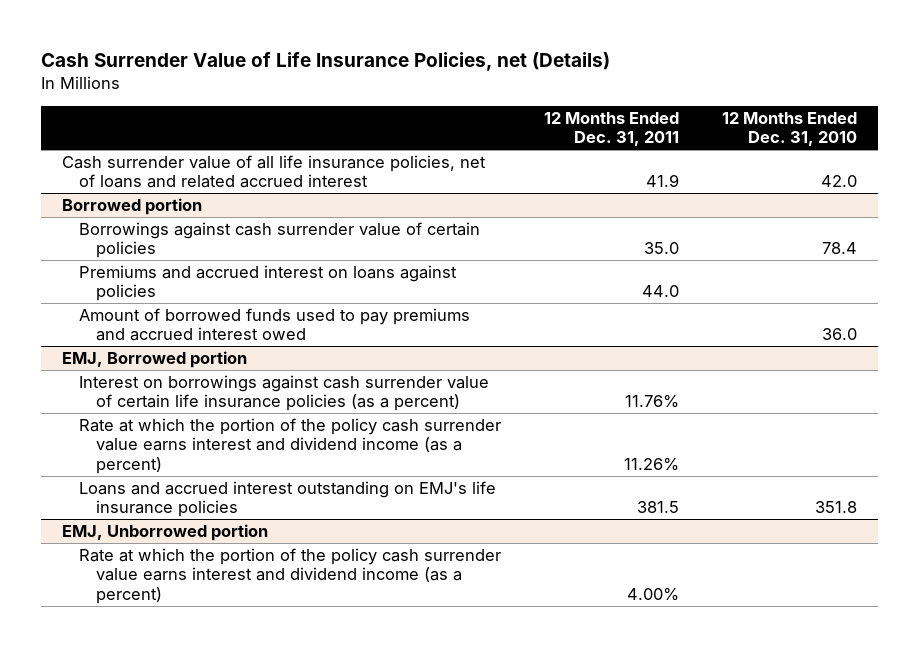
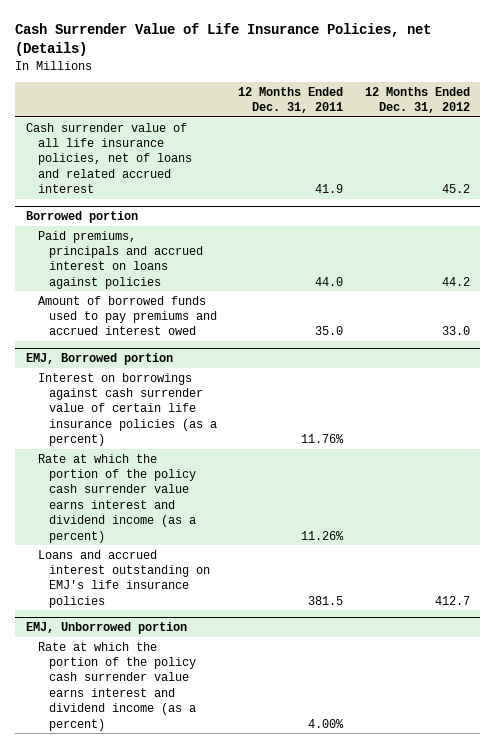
- | 12 Months Ended Dec. 31, 2011 | 12 Months Ended Dec. 31, 2010
+ | 12 Months Ended Dec. 31, 2011 | 12 Months Ended Dec. 31, 2012
@ Borrowed portion
- Borrowings against cash surrender value of certain policies | 35.0 | 78.4
- Premiums and accrued interest on loans against policies | 44.0 |
- Amount of borrowed funds used to pay premiums and accrued interest owed | | 36.0
+ Paid premiums, principals and accrued interest on loans against policies | 44.0 | 44.2
+ Amount of borrowed funds used to pay premiums and accrued interest owed | 35.0 | 33.0

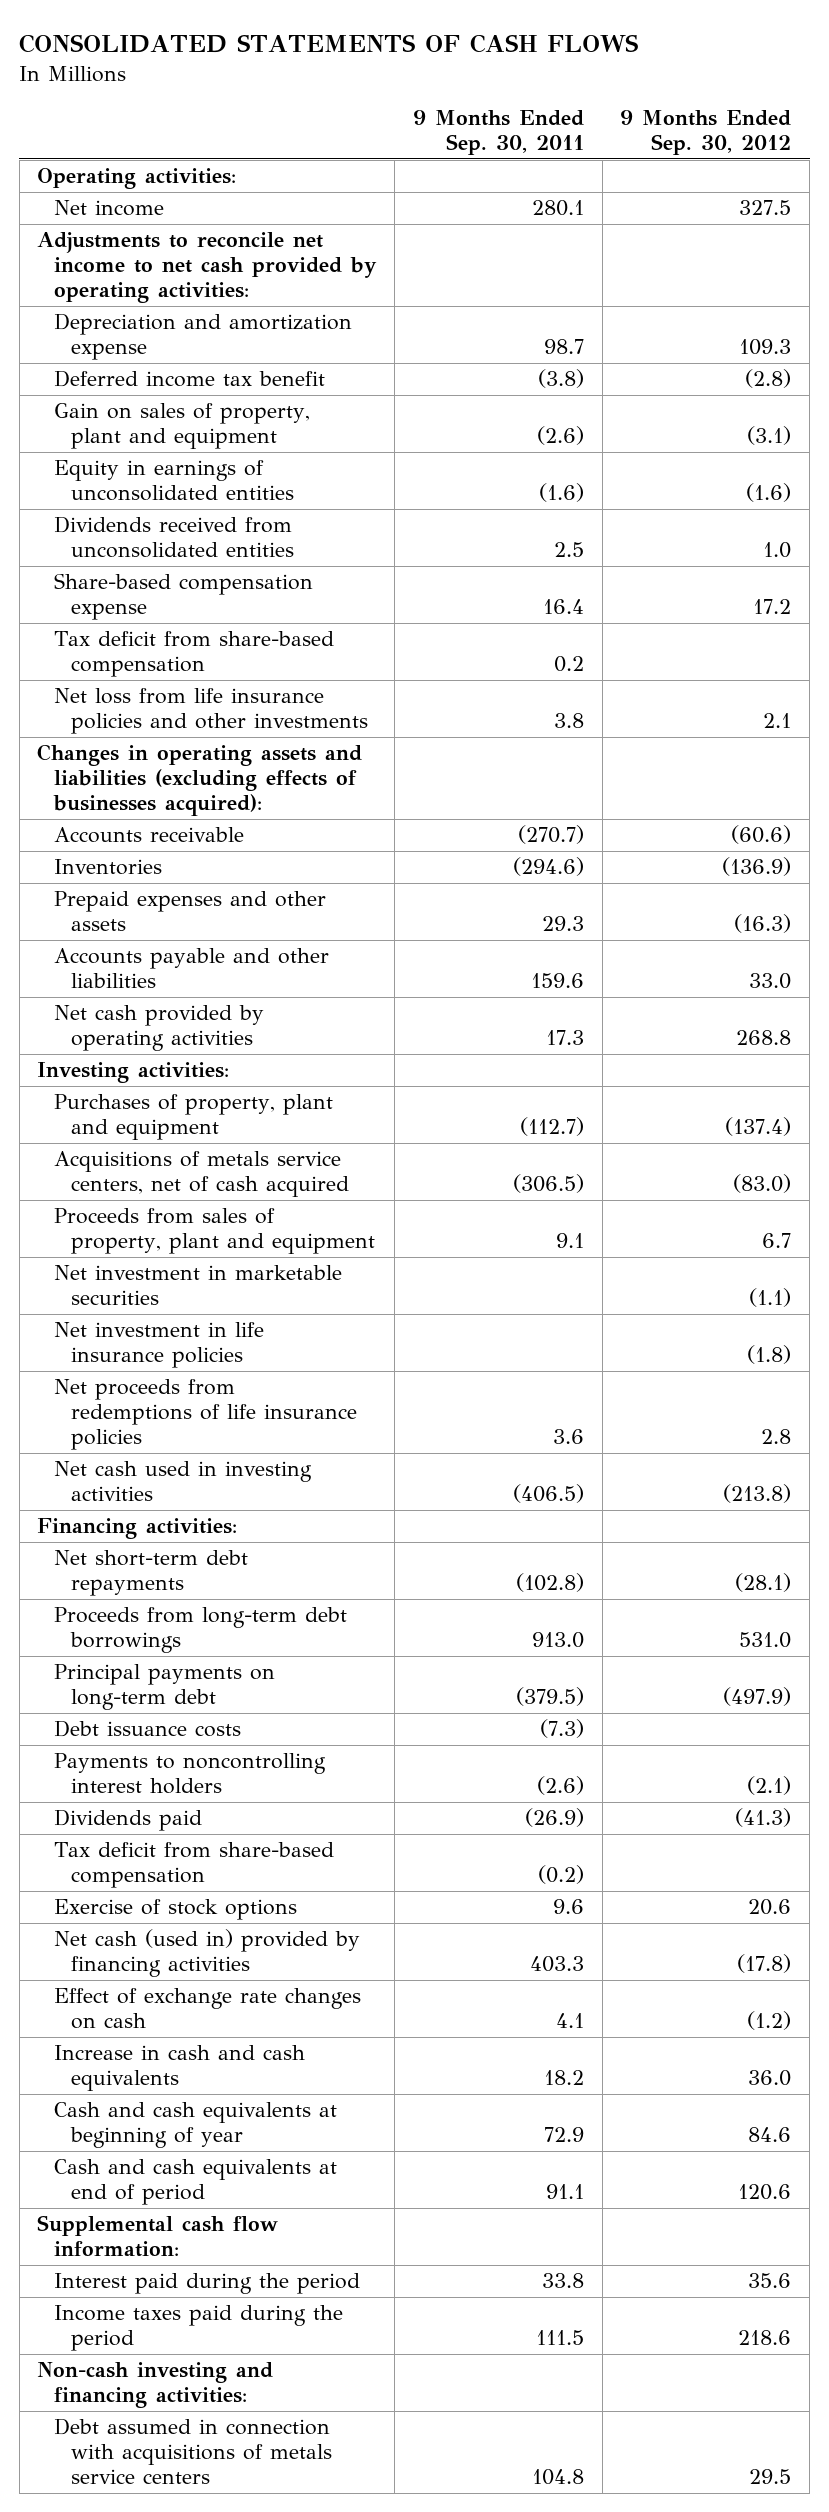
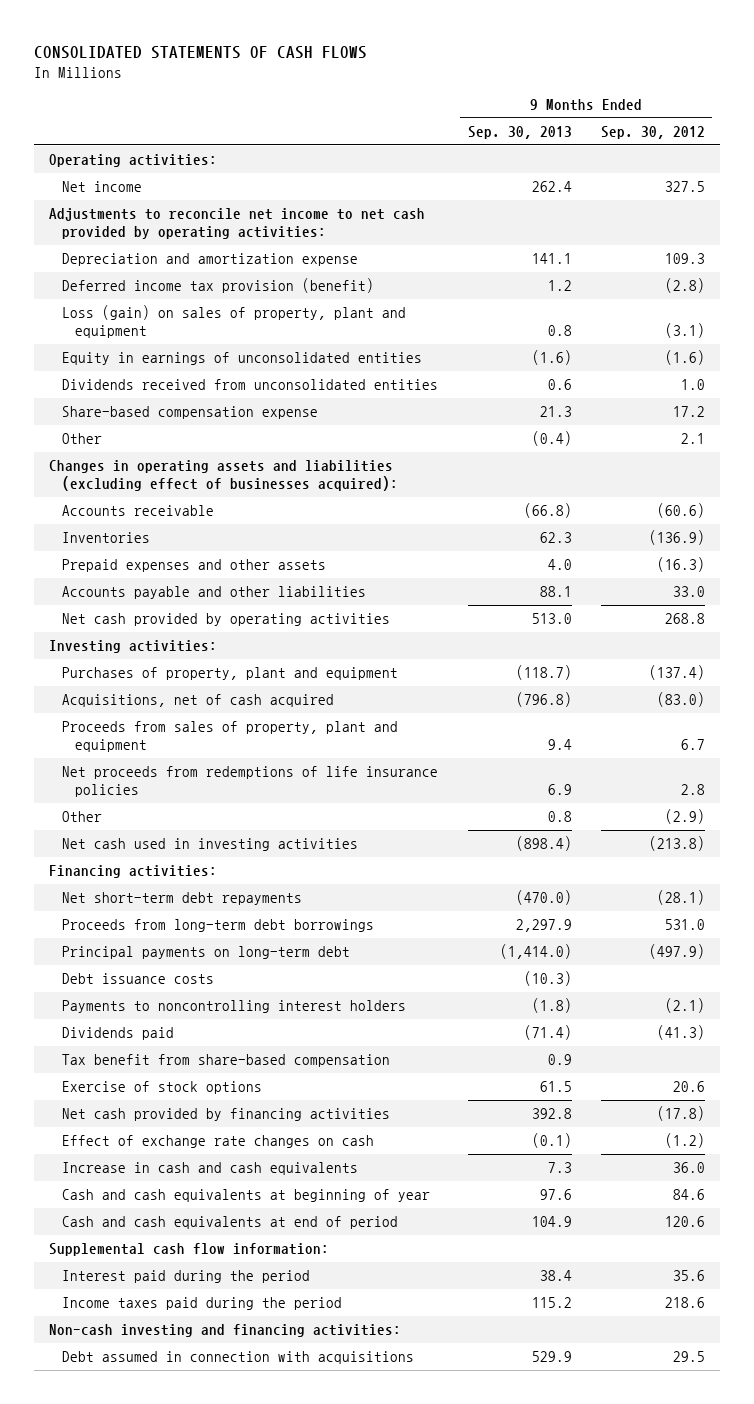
- | 9 Months Ended Sep. 30, 2011 | 9 Months Ended Sep. 30, 2012
+ | 9 Months Ended Sep. 30, 2013 | 9 Months Ended Sep. 30, 2012
- Deferred income tax benefit | (3.8) | (2.8)
- Gain on sales of property, plant and equipment | (2.6) | (3.1)
+ Deferred income tax provision (benefit) | 1.2 | (2.8)
+ Loss (gain) on sales of property, plant and equipment | 0.8 | (3.1)
- Tax deficit from share-based compensation | 0.2 |
- Net loss from life insurance policies and other investments | 3.8 | 2.1
- Changes in operating assets and liabilities (excluding effects of businesses acquired):
+ Other | (0.4) | 2.1
+ Changes in operating assets and liabilities (excluding effect of businesses acquired):
- Acquisitions of metals service centers, net of cash acquired | (306.5) | (83.0)
+ Acquisitions, net of cash acquired | (796.8) | (83.0)
- Net investment in marketable securities | | (1.1)
- Net investment in life insurance policies | | (1.8)
+ Other | 0.8 | (2.9)
- Tax deficit from share-based compensation | (0.2) |
+ Tax benefit from share-based compensation | 0.9 |
- Net cash (used in) provided by financing activities | 403.3 | (17.8)
+ Net cash provided by financing activities | 392.8 | (17.8)
- Debt assumed in connection with acquisitions of metals service centers | 104.8 | 29.5
+ Debt assumed in connection with acquisitions | 529.9 | 29.5

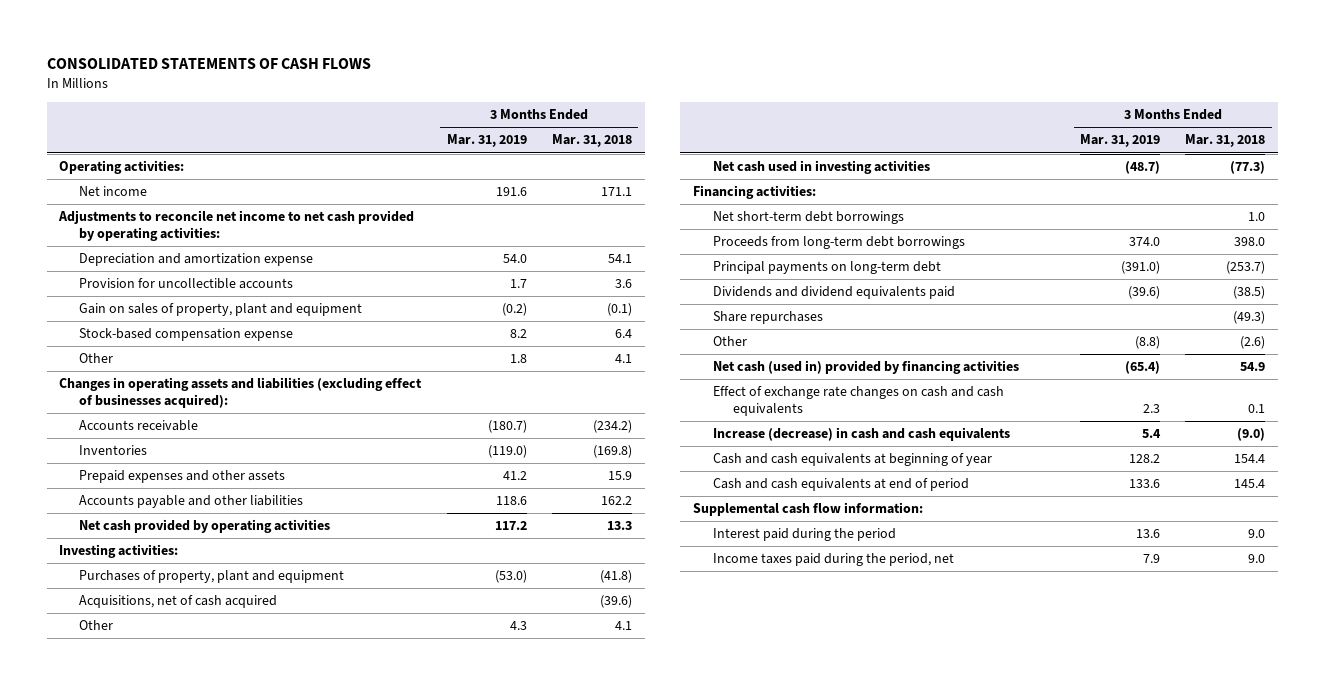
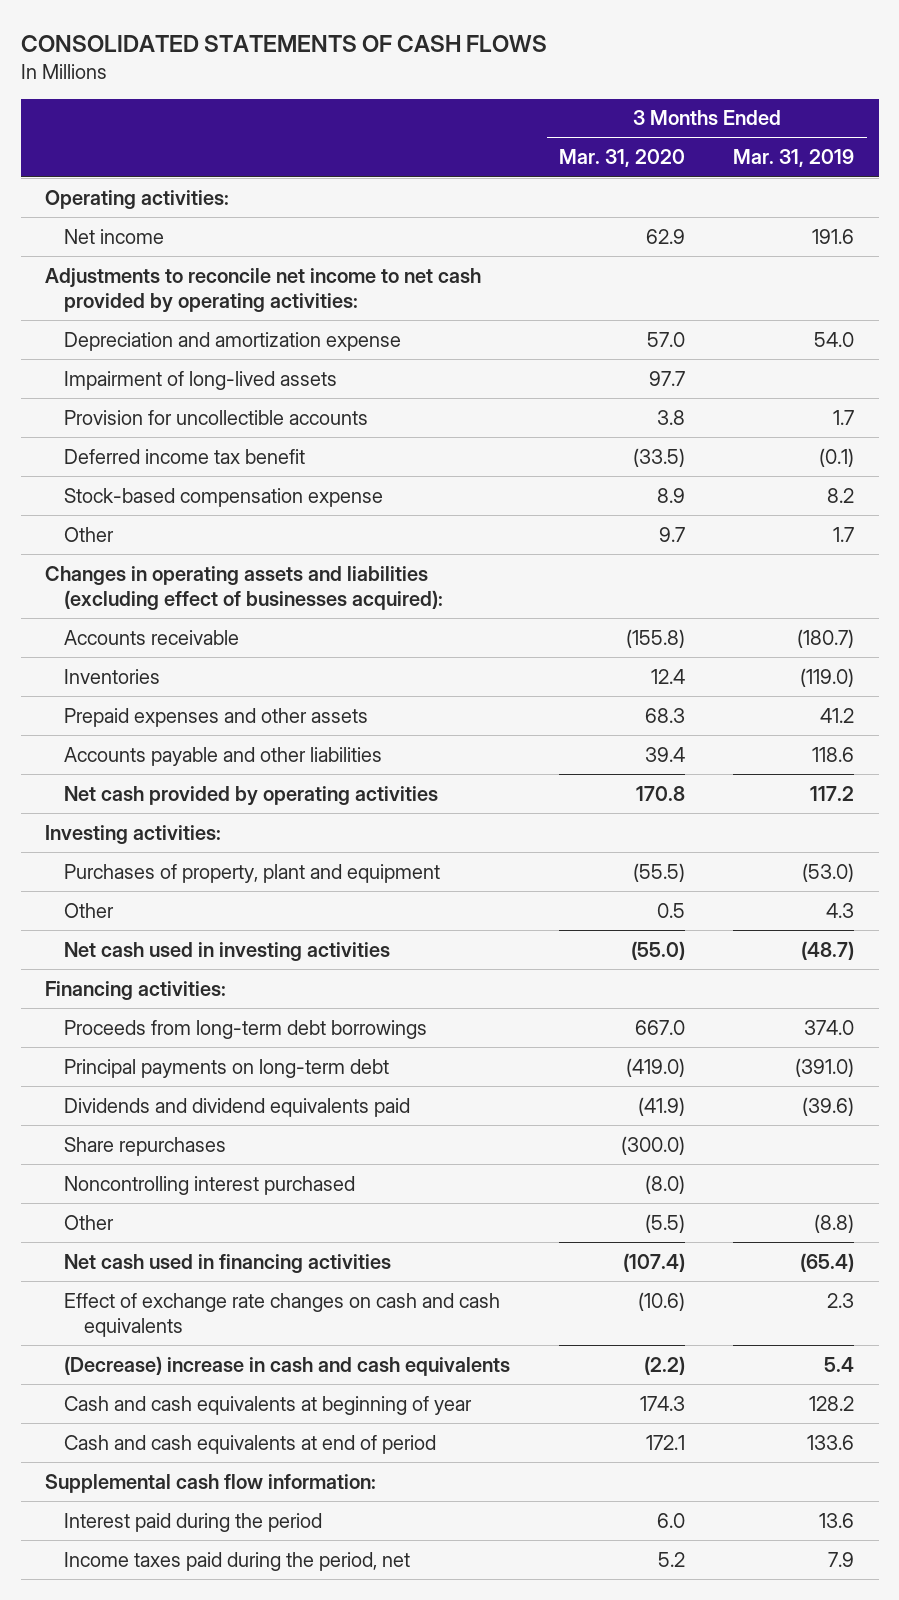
- | 3 Months Ended Mar. 31, 2019 | 3 Months Ended Mar. 31, 2018
+ | 3 Months Ended Mar. 31, 2020 | 3 Months Ended Mar. 31, 2019
+ Impairment of long-lived assets | 97.7 |
- Gain on sales of property, plant and equipment | (0.2) | (0.1)
+ Deferred income tax benefit | (33.5) | (0.1)
- Other | 1.8 | 4.1
+ Other | 9.7 | 1.7
- Acquisitions, net of cash acquired | | (39.6)
- Net short-term debt borrowings | | 1.0
+ Noncontrolling interest purchased | (8.0) |
- Net cash (used in) provided by financing activities | (65.4) | 54.9
+ Net cash used in financing activities | (107.4) | (65.4)
- Increase (decrease) in cash and cash equivalents | 5.4 | (9.0)
+ (Decrease) increase in cash and cash equivalents | (2.2) | 5.4

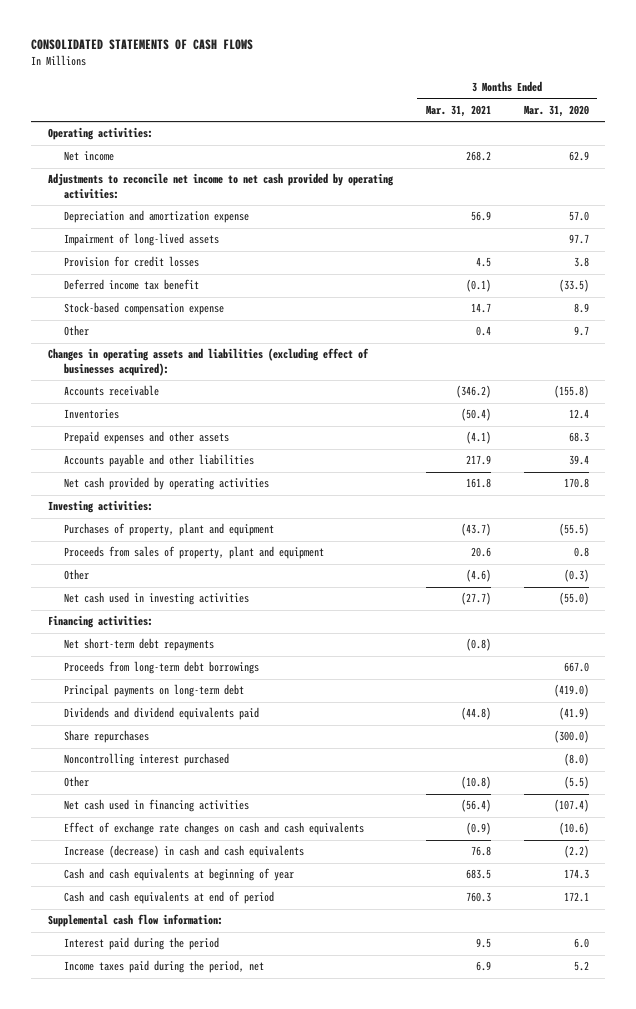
- | 3 Months Ended Mar. 31, 2020 | 3 Months Ended Mar. 31, 2019
+ | 3 Months Ended Mar. 31, 2021 | 3 Months Ended Mar. 31, 2020
- Provision for uncollectible accounts | 3.8 | 1.7
+ Provision for credit losses | 4.5 | 3.8
- Other | 0.5 | 4.3
+ Proceeds from sales of property, plant and equipment | 20.6 | 0.8
+ Other | (4.6) | (0.3)
+ Net short-term debt repayments | (0.8) |
- (Decrease) increase in cash and cash equivalents | (2.2) | 5.4
+ Increase (decrease) in cash and cash equivalents | 76.8 | (2.2)

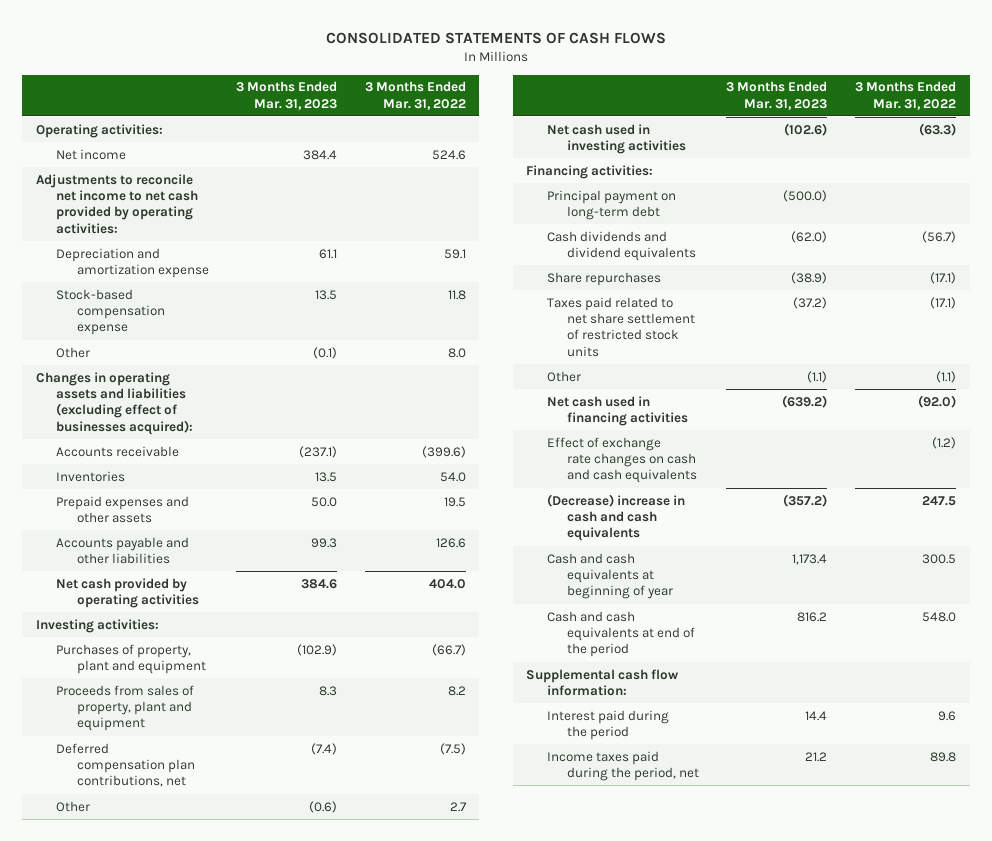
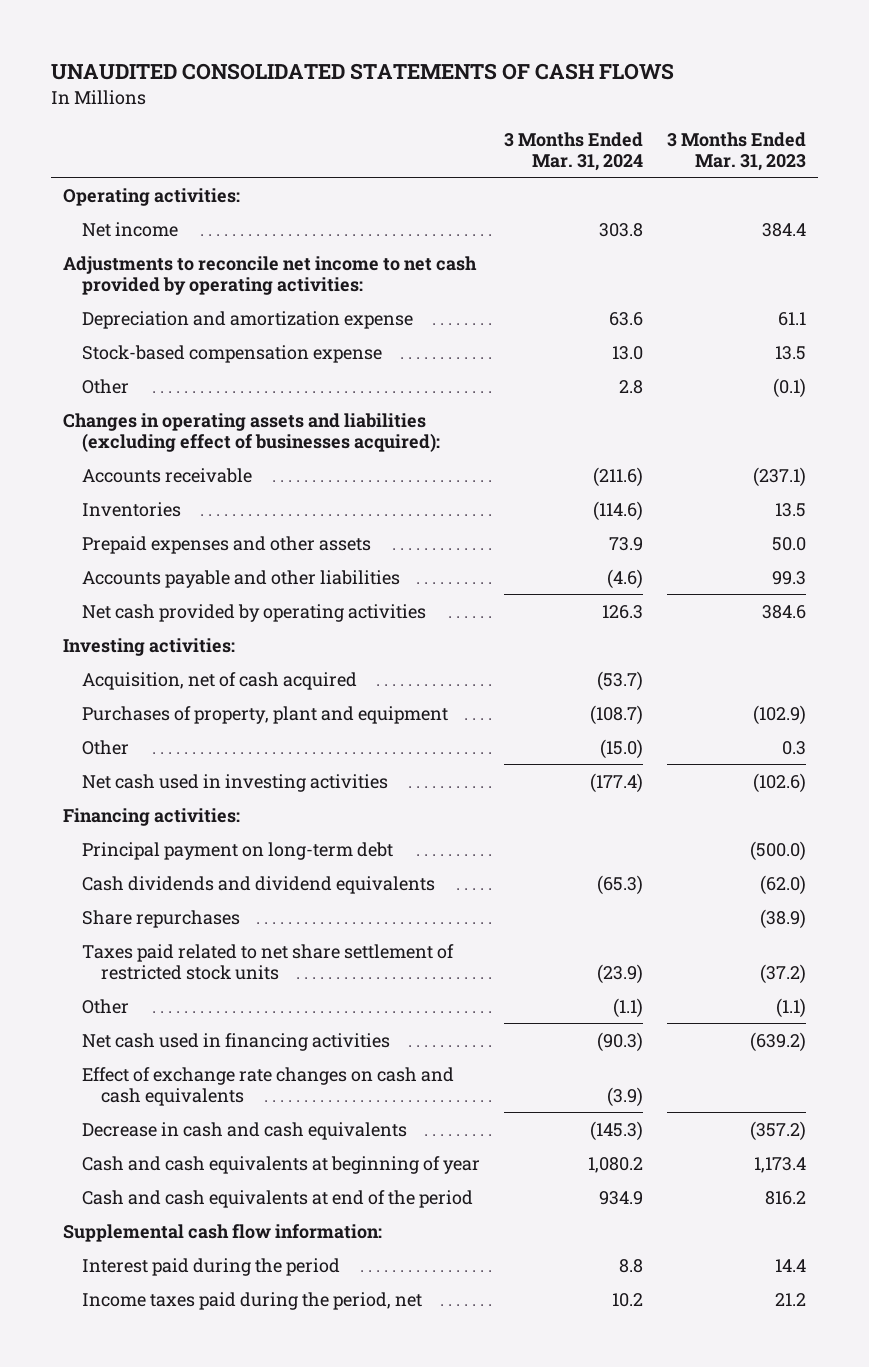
- CONSOLIDATED STATEMENTS OF CASH FLOWS
+ UNAUDITED CONSOLIDATED STATEMENTS OF CASH FLOWS
- | 3 Months Ended Mar. 31, 2023 | 3 Months Ended Mar. 31, 2022
+ | 3 Months Ended Mar. 31, 2024 | 3 Months Ended Mar. 31, 2023
+ Acquisition, net of cash acquired | (53.7) |
- Proceeds from sales of property, plant and equipment | 8.3 | 8.2
- Deferred compensation plan contributions, net | (7.4) | (7.5)
- Other | (0.6) | 2.7
+ Other | (15.0) | 0.3
- (Decrease) increase in cash and cash equivalents | (357.2) | 247.5
+ Decrease in cash and cash equivalents | (145.3) | (357.2)

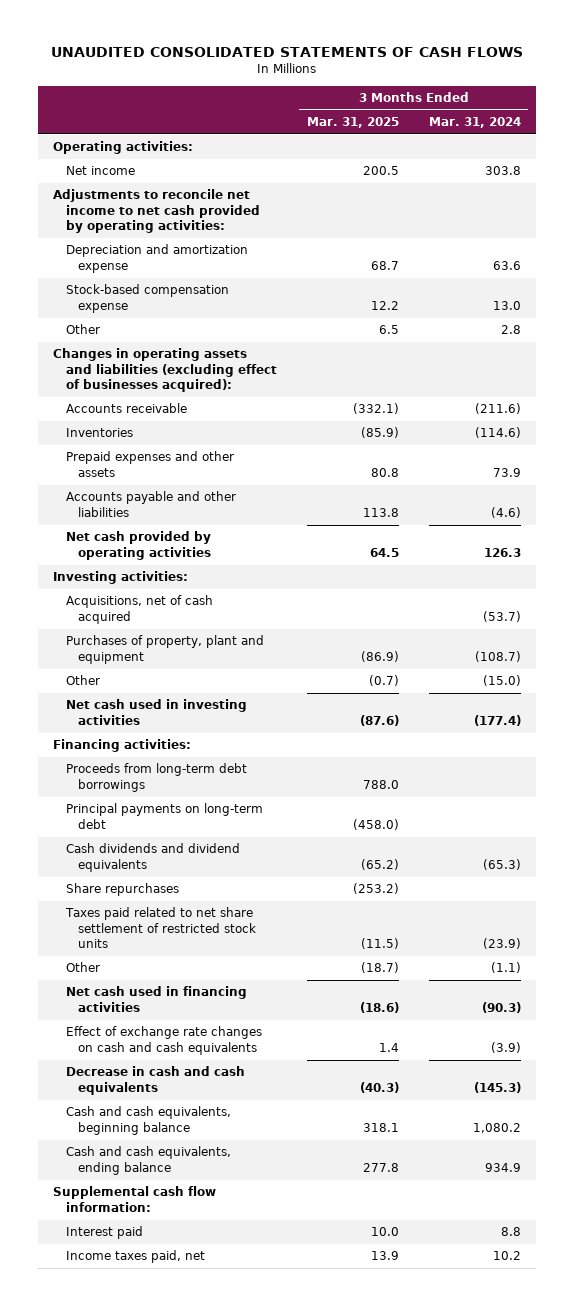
- | 3 Months Ended Mar. 31, 2024 | 3 Months Ended Mar. 31, 2023
+ | 3 Months Ended Mar. 31, 2025 | 3 Months Ended Mar. 31, 2024
- Acquisition, net of cash acquired | (53.7) |
+ Acquisitions, net of cash acquired | | (53.7)
- Principal payment on long-term debt | | (500.0)
+ Proceeds from long-term debt borrowings | 788.0 |
+ Principal payments on long-term debt | (458.0) |
- Cash and cash equivalents at beginning of year | 1,080.2 | 1,173.4
- Cash and cash equivalents at end of the period | 934.9 | 816.2
+ Cash and cash equivalents, beginning balance | 318.1 | 1,080.2
+ Cash and cash equivalents, ending balance | 277.8 | 934.9
- Interest paid during the period | 8.8 | 14.4
- Income taxes paid during the period, net | 10.2 | 21.2
+ Interest paid | 10.0 | 8.8
+ Income taxes paid, net | 13.9 | 10.2

